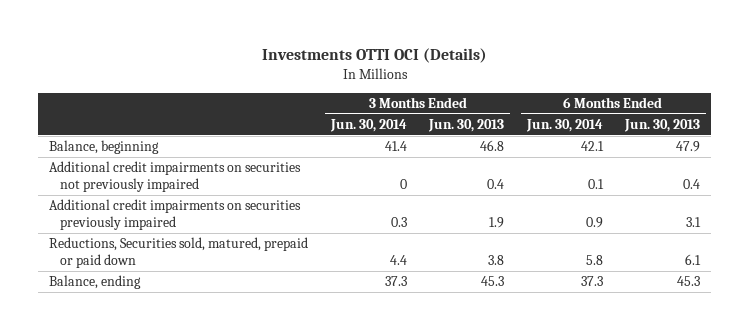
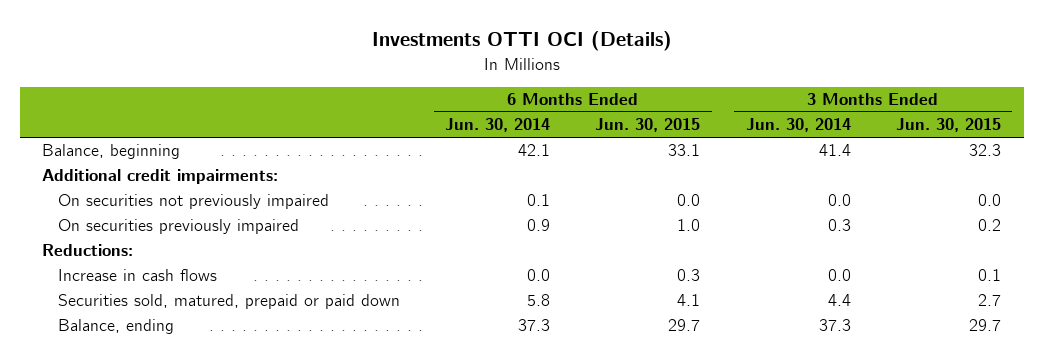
- | 3 Months Ended Jun. 30, 2014 | 3 Months Ended Jun. 30, 2013 | 6 Months Ended Jun. 30, 2014 | 6 Months Ended Jun. 30, 2013
+ | 6 Months Ended Jun. 30, 2014 | 6 Months Ended Jun. 30, 2015 | 3 Months Ended Jun. 30, 2014 | 3 Months Ended Jun. 30, 2015
- Additional credit impairments on securities not previously impaired | 0 | 0.4 | 0.1 | 0.4
- Additional credit impairments on securities previously impaired | 0.3 | 1.9 | 0.9 | 3.1
- Reductions, Securities sold, matured, prepaid or paid down | 4.4 | 3.8 | 5.8 | 6.1
+ Additional credit impairments:
+ On securities not previously impaired | 0.1 | 0.0 | 0.0 | 0.0
+ On securities previously impaired | 0.9 | 1.0 | 0.3 | 0.2
+ Reductions:
+ Increase in cash flows | 0.0 | 0.3 | 0.0 | 0.1
+ Securities sold, matured, prepaid or paid down | 5.8 | 4.1 | 4.4 | 2.7

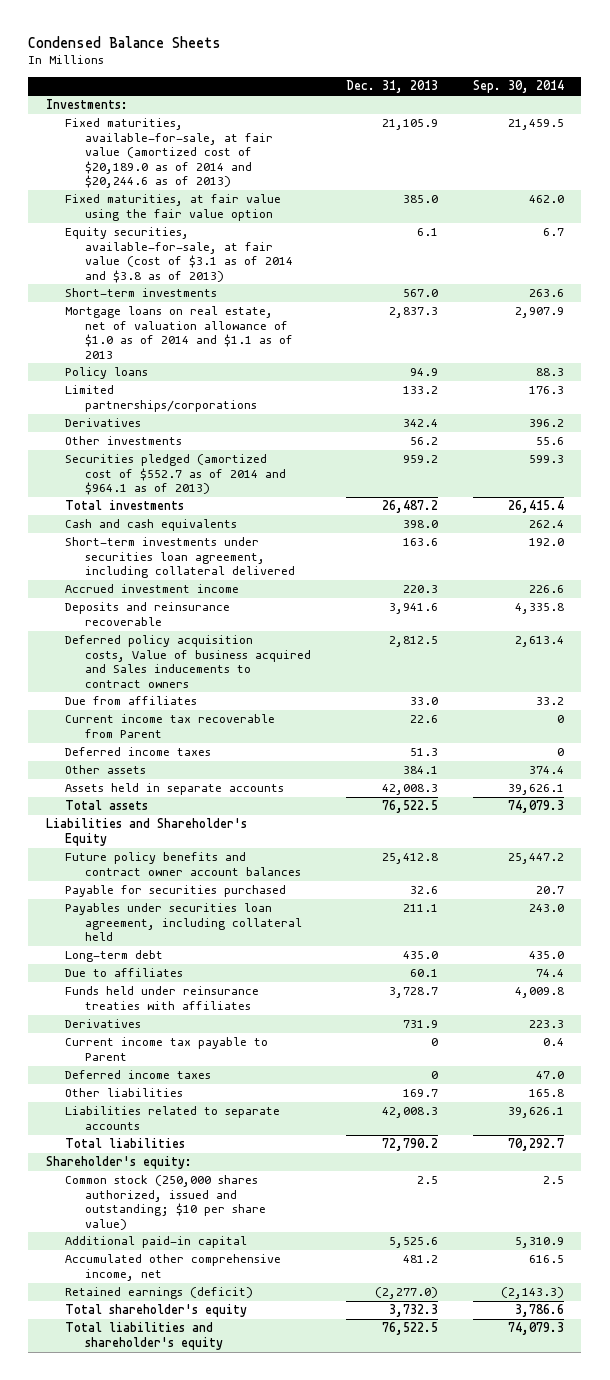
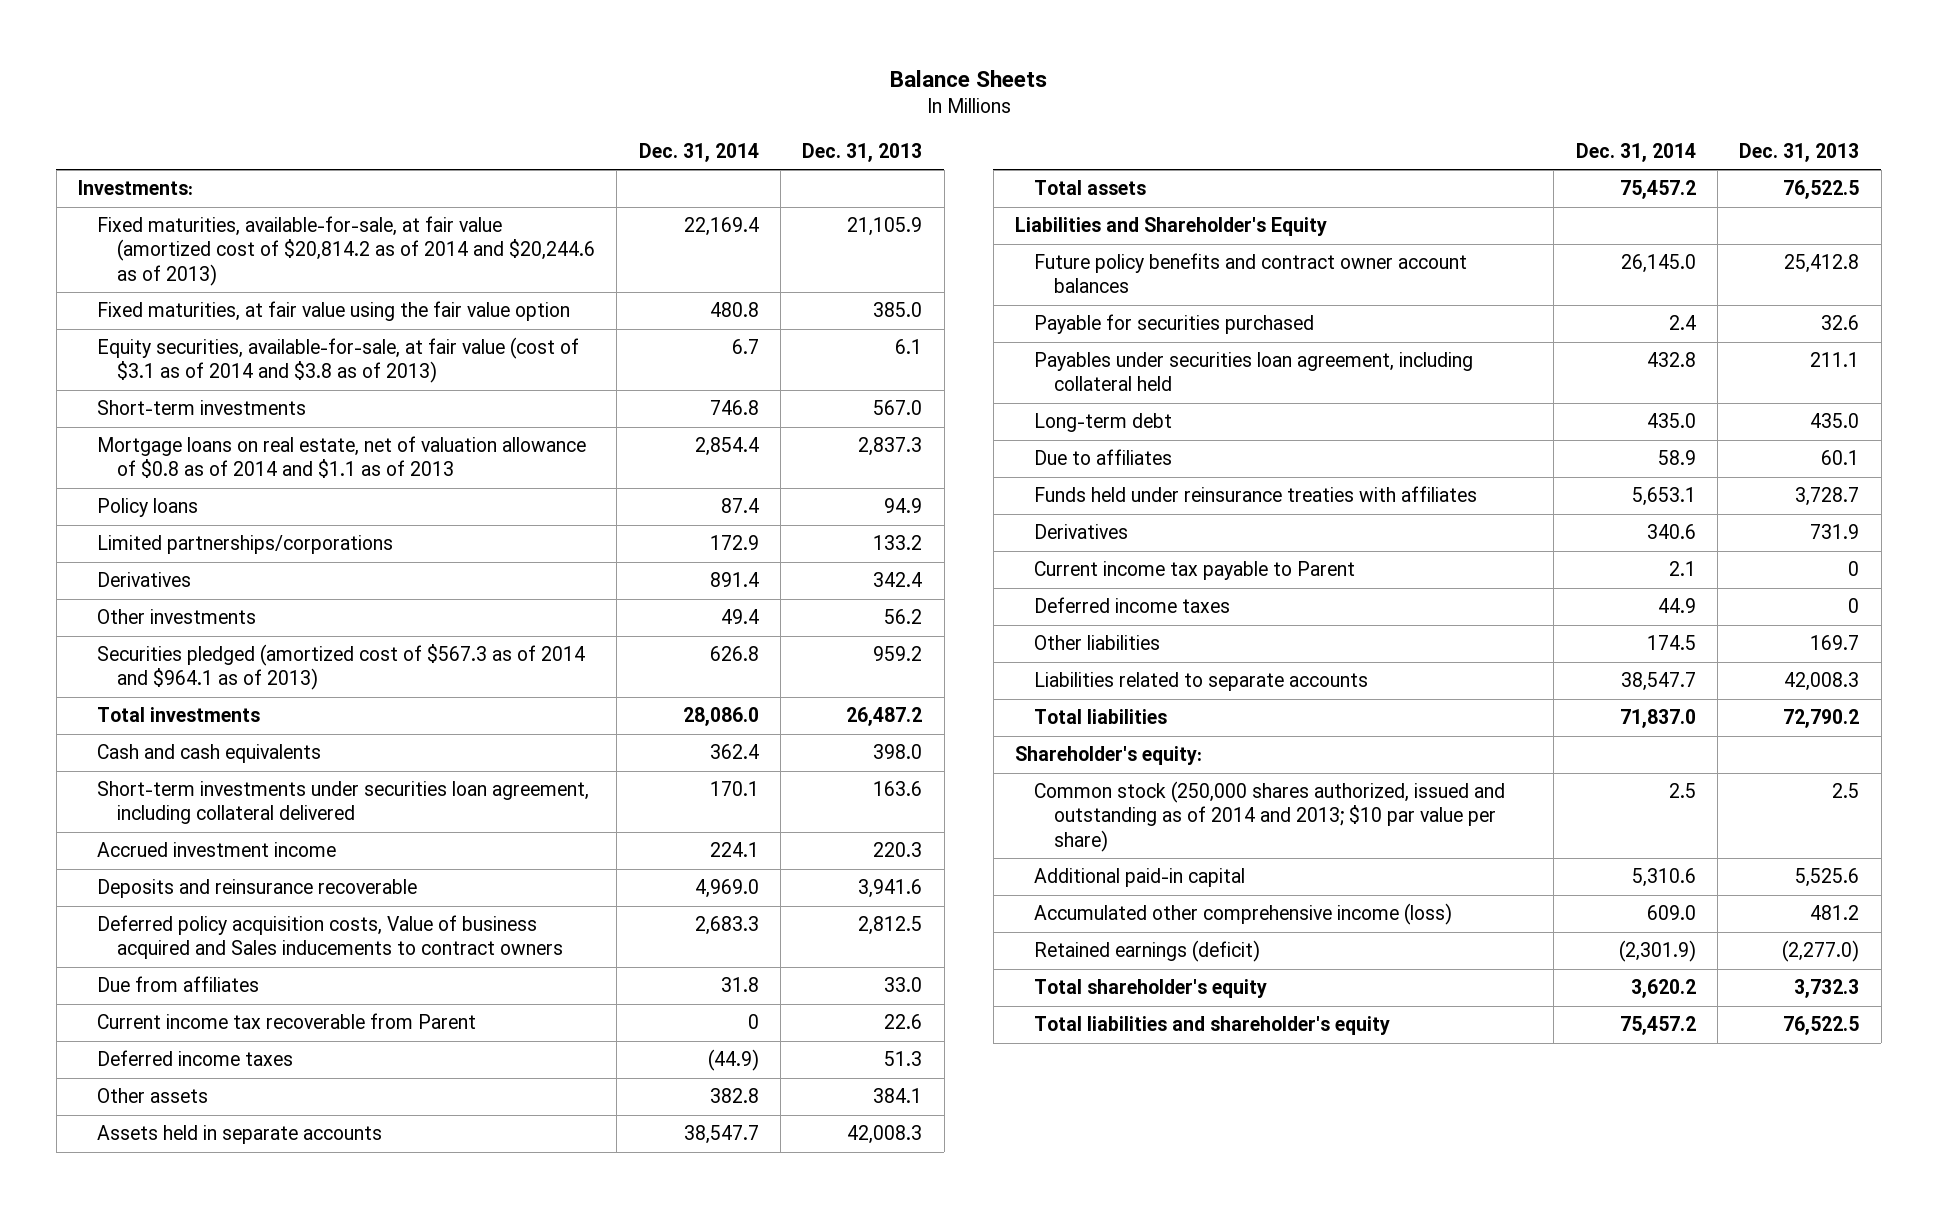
- Condensed Balance Sheets
+ Balance Sheets
- | Dec. 31, 2013 | Sep. 30, 2014
+ | Dec. 31, 2014 | Dec. 31, 2013
- Fixed maturities, available-for-sale, at fair value (amortized cost of $20,189.0 as of 2014 and $20,244.6 as of 2013) | 21,105.9 | 21,459.5
+ Fixed maturities, available-for-sale, at fair value (amortized cost of $20,814.2 as of 2014 and $20,244.6 as of 2013) | 22,169.4 | 21,105.9
- Mortgage loans on real estate, net of valuation allowance of $1.0 as of 2014 and $1.1 as of 2013 | 2,837.3 | 2,907.9
+ Mortgage loans on real estate, net of valuation allowance of $0.8 as of 2014 and $1.1 as of 2013 | 2,854.4 | 2,837.3
- Securities pledged (amortized cost of $552.7 as of 2014 and $964.1 as of 2013) | 959.2 | 599.3
+ Securities pledged (amortized cost of $567.3 as of 2014 and $964.1 as of 2013) | 626.8 | 959.2
- Common stock (250,000 shares authorized, issued and outstanding; $10 per share value) | 2.5 | 2.5
+ Common stock (250,000 shares authorized, issued and outstanding as of 2014 and 2013; $10 par value per share) | 2.5 | 2.5
- Accumulated other comprehensive income, net | 481.2 | 616.5
+ Accumulated other comprehensive income (loss) | 609.0 | 481.2

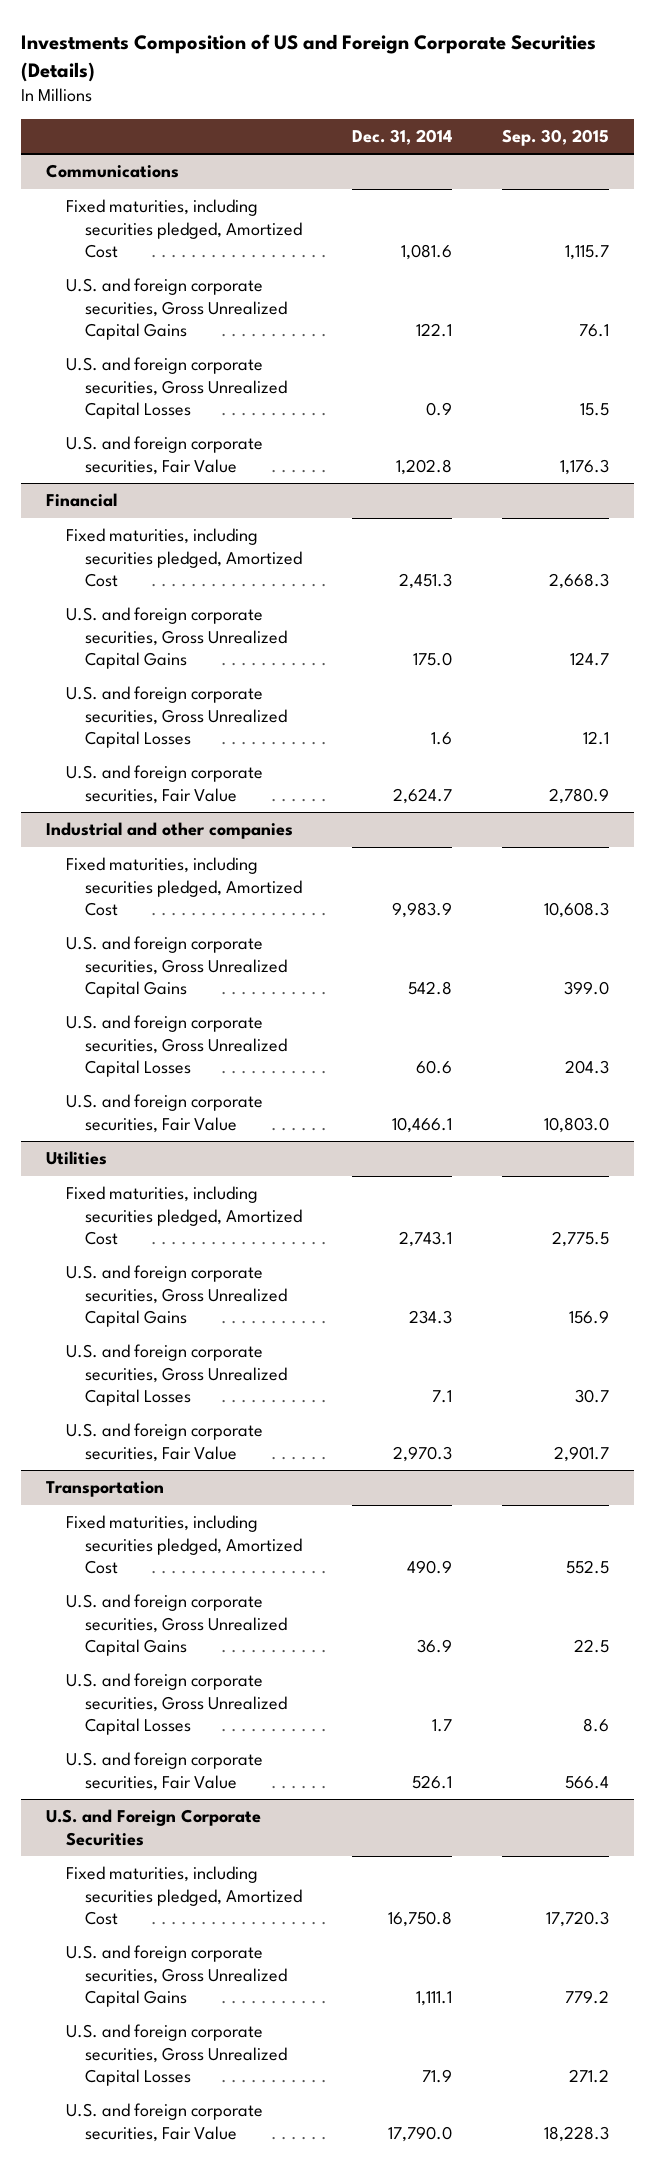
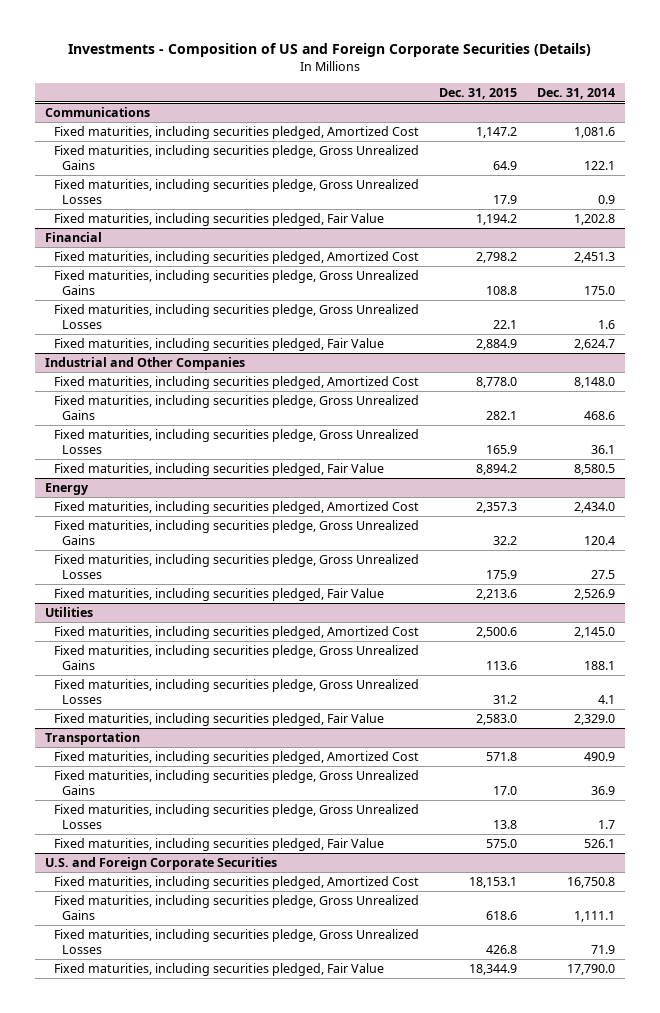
- Investments Composition of US and Foreign Corporate Securities (Details)
+ Investments - Composition of US and Foreign Corporate Securities (Details)
- | Dec. 31, 2014 | Sep. 30, 2015
+ | Dec. 31, 2015 | Dec. 31, 2014
@ Communications
- U.S. and foreign corporate securities, Gross Unrealized Capital Gains | 122.1 | 76.1
- U.S. and foreign corporate securities, Gross Unrealized Capital Losses | 0.9 | 15.5
- U.S. and foreign corporate securities, Fair Value | 1,202.8 | 1,176.3
+ Fixed maturities, including securities pledge, Gross Unrealized Gains | 64.9 | 122.1
+ Fixed maturities, including securities pledge, Gross Unrealized Losses | 17.9 | 0.9
+ Fixed maturities, including securities pledged, Fair Value | 1,194.2 | 1,202.8
@ Financial
- U.S. and foreign corporate securities, Gross Unrealized Capital Gains | 175.0 | 124.7
- U.S. and foreign corporate securities, Gross Unrealized Capital Losses | 1.6 | 12.1
- U.S. and foreign corporate securities, Fair Value | 2,624.7 | 2,780.9
- Industrial and other companies
- Fixed maturities, including securities pledged, Amortized Cost | 9,983.9 | 10,608.3
- U.S. and foreign corporate securities, Gross Unrealized Capital Gains | 542.8 | 399.0
- U.S. and foreign corporate securities, Gross Unrealized Capital Losses | 60.6 | 204.3
- U.S. and foreign corporate securities, Fair Value | 10,466.1 | 10,803.0
@ Financial
+ Fixed maturities, including securities pledge, Gross Unrealized Gains | 108.8 | 175.0
+ Fixed maturities, including securities pledge, Gross Unrealized Losses | 22.1 | 1.6
+ Fixed maturities, including securities pledged, Fair Value | 2,884.9 | 2,624.7
+ Industrial and Other Companies
+ Fixed maturities, including securities pledged, Amortized Cost | 8,778.0 | 8,148.0
+ Fixed maturities, including securities pledge, Gross Unrealized Gains | 282.1 | 468.6
+ Fixed maturities, including securities pledge, Gross Unrealized Losses | 165.9 | 36.1
+ Fixed maturities, including securities pledged, Fair Value | 8,894.2 | 8,580.5
+ Energy
+ Fixed maturities, including securities pledged, Amortized Cost | 2,357.3 | 2,434.0
+ Fixed maturities, including securities pledge, Gross Unrealized Gains | 32.2 | 120.4
+ Fixed maturities, including securities pledge, Gross Unrealized Losses | 175.9 | 27.5
+ Fixed maturities, including securities pledged, Fair Value | 2,213.6 | 2,526.9
@ Utilities
- Fixed maturities, including securities pledged, Amortized Cost | 2,743.1 | 2,775.5
- U.S. and foreign corporate securities, Gross Unrealized Capital Gains | 234.3 | 156.9
- U.S. and foreign corporate securities, Gross Unrealized Capital Losses | 7.1 | 30.7
- U.S. and foreign corporate securities, Fair Value | 2,970.3 | 2,901.7
+ Fixed maturities, including securities pledged, Amortized Cost | 2,500.6 | 2,145.0
+ Fixed maturities, including securities pledge, Gross Unrealized Gains | 113.6 | 188.1
+ Fixed maturities, including securities pledge, Gross Unrealized Losses | 31.2 | 4.1
+ Fixed maturities, including securities pledged, Fair Value | 2,583.0 | 2,329.0
@ Transportation
- U.S. and foreign corporate securities, Gross Unrealized Capital Gains | 36.9 | 22.5
- U.S. and foreign corporate securities, Gross Unrealized Capital Losses | 1.7 | 8.6
- U.S. and foreign corporate securities, Fair Value | 526.1 | 566.4
+ Fixed maturities, including securities pledge, Gross Unrealized Gains | 17.0 | 36.9
+ Fixed maturities, including securities pledge, Gross Unrealized Losses | 13.8 | 1.7
+ Fixed maturities, including securities pledged, Fair Value | 575.0 | 526.1
@ U.S. and Foreign Corporate Securities
- U.S. and foreign corporate securities, Gross Unrealized Capital Gains | 1,111.1 | 779.2
- U.S. and foreign corporate securities, Gross Unrealized Capital Losses | 71.9 | 271.2
- U.S. and foreign corporate securities, Fair Value | 17,790.0 | 18,228.3
+ Fixed maturities, including securities pledge, Gross Unrealized Gains | 618.6 | 1,111.1
+ Fixed maturities, including securities pledge, Gross Unrealized Losses | 426.8 | 71.9
+ Fixed maturities, including securities pledged, Fair Value | 18,344.9 | 17,790.0

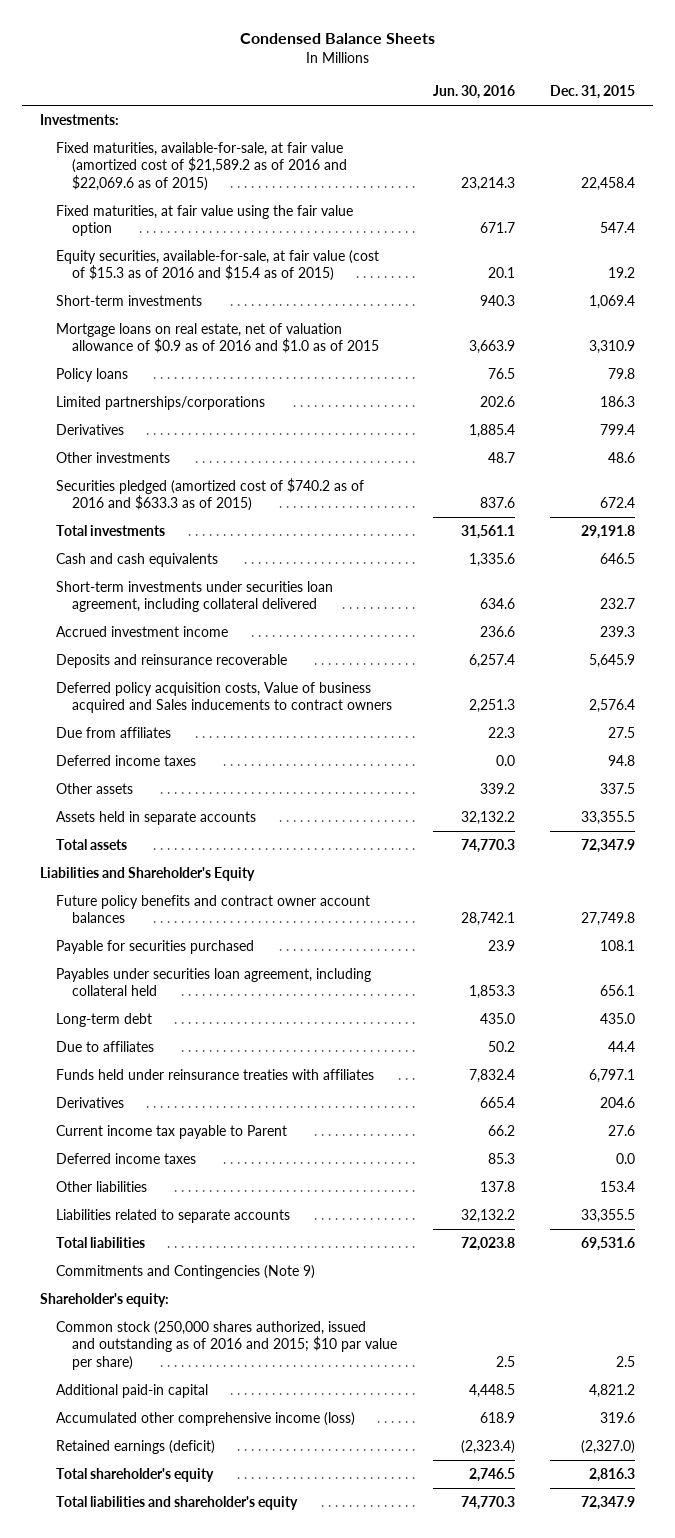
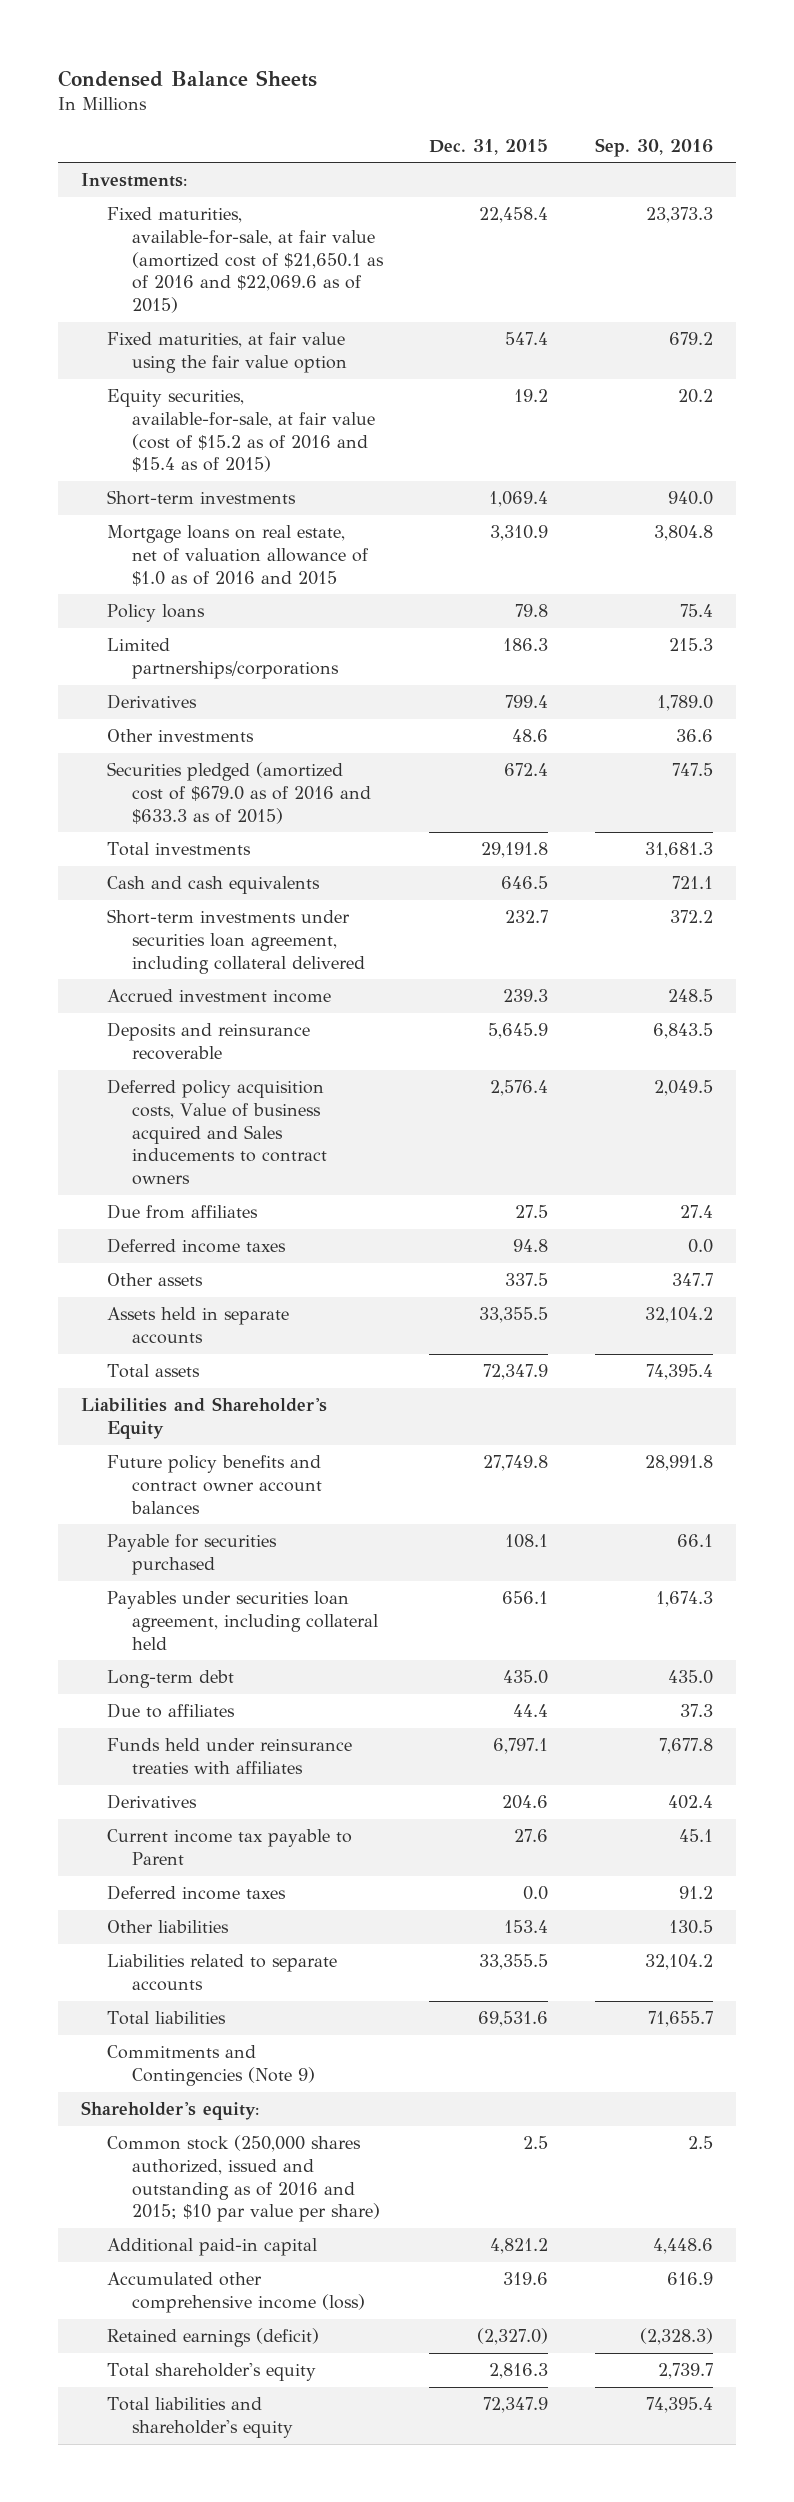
- | Jun. 30, 2016 | Dec. 31, 2015
+ | Dec. 31, 2015 | Sep. 30, 2016
- Fixed maturities, available-for-sale, at fair value (amortized cost of $21,589.2 as of 2016 and $22,069.6 as of 2015) | 23,214.3 | 22,458.4
+ Fixed maturities, available-for-sale, at fair value (amortized cost of $21,650.1 as of 2016 and $22,069.6 as of 2015) | 22,458.4 | 23,373.3
- Equity securities, available-for-sale, at fair value (cost of $15.3 as of 2016 and $15.4 as of 2015) | 20.1 | 19.2
+ Equity securities, available-for-sale, at fair value (cost of $15.2 as of 2016 and $15.4 as of 2015) | 19.2 | 20.2
- Mortgage loans on real estate, net of valuation allowance of $0.9 as of 2016 and $1.0 as of 2015 | 3,663.9 | 3,310.9
+ Mortgage loans on real estate, net of valuation allowance of $1.0 as of 2016 and 2015 | 3,310.9 | 3,804.8
- Securities pledged (amortized cost of $740.2 as of 2016 and $633.3 as of 2015) | 837.6 | 672.4
+ Securities pledged (amortized cost of $679.0 as of 2016 and $633.3 as of 2015) | 672.4 | 747.5

